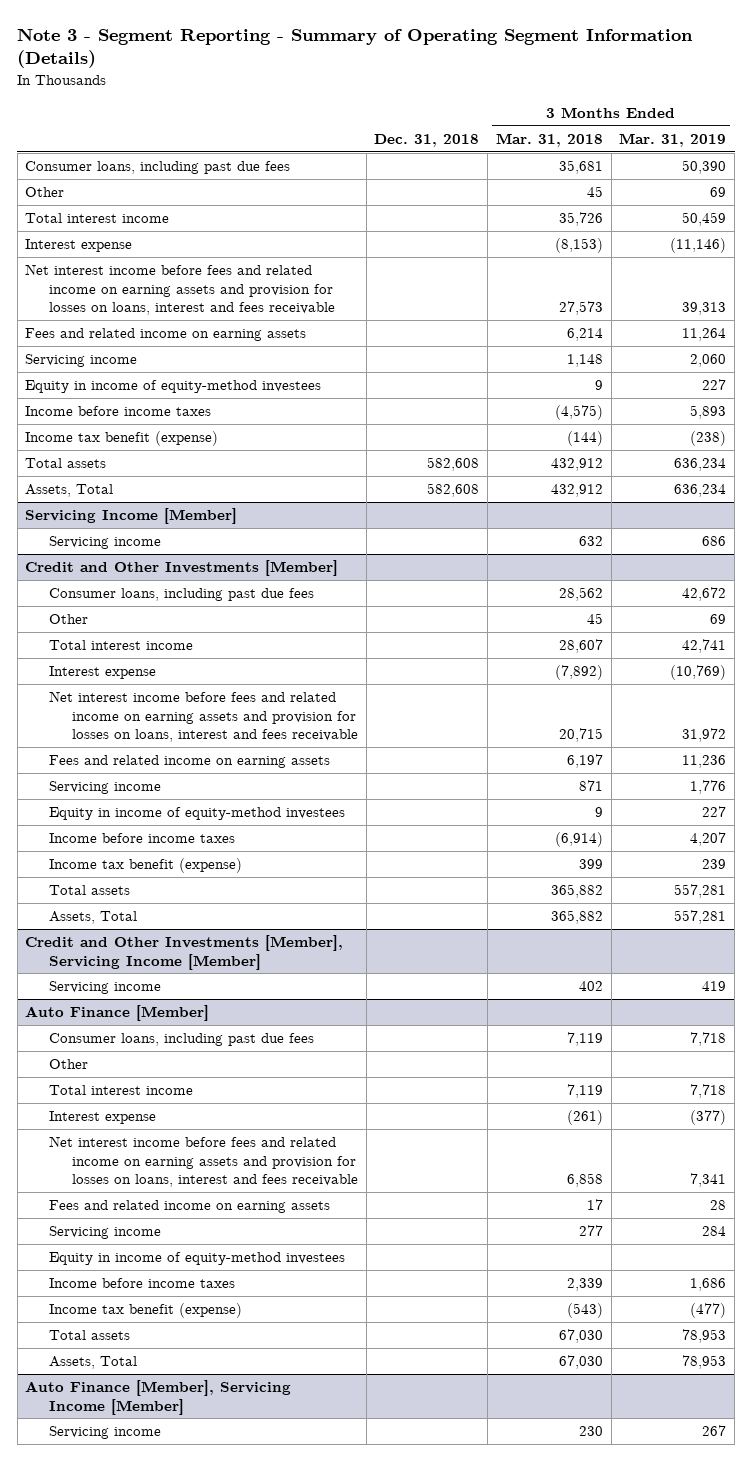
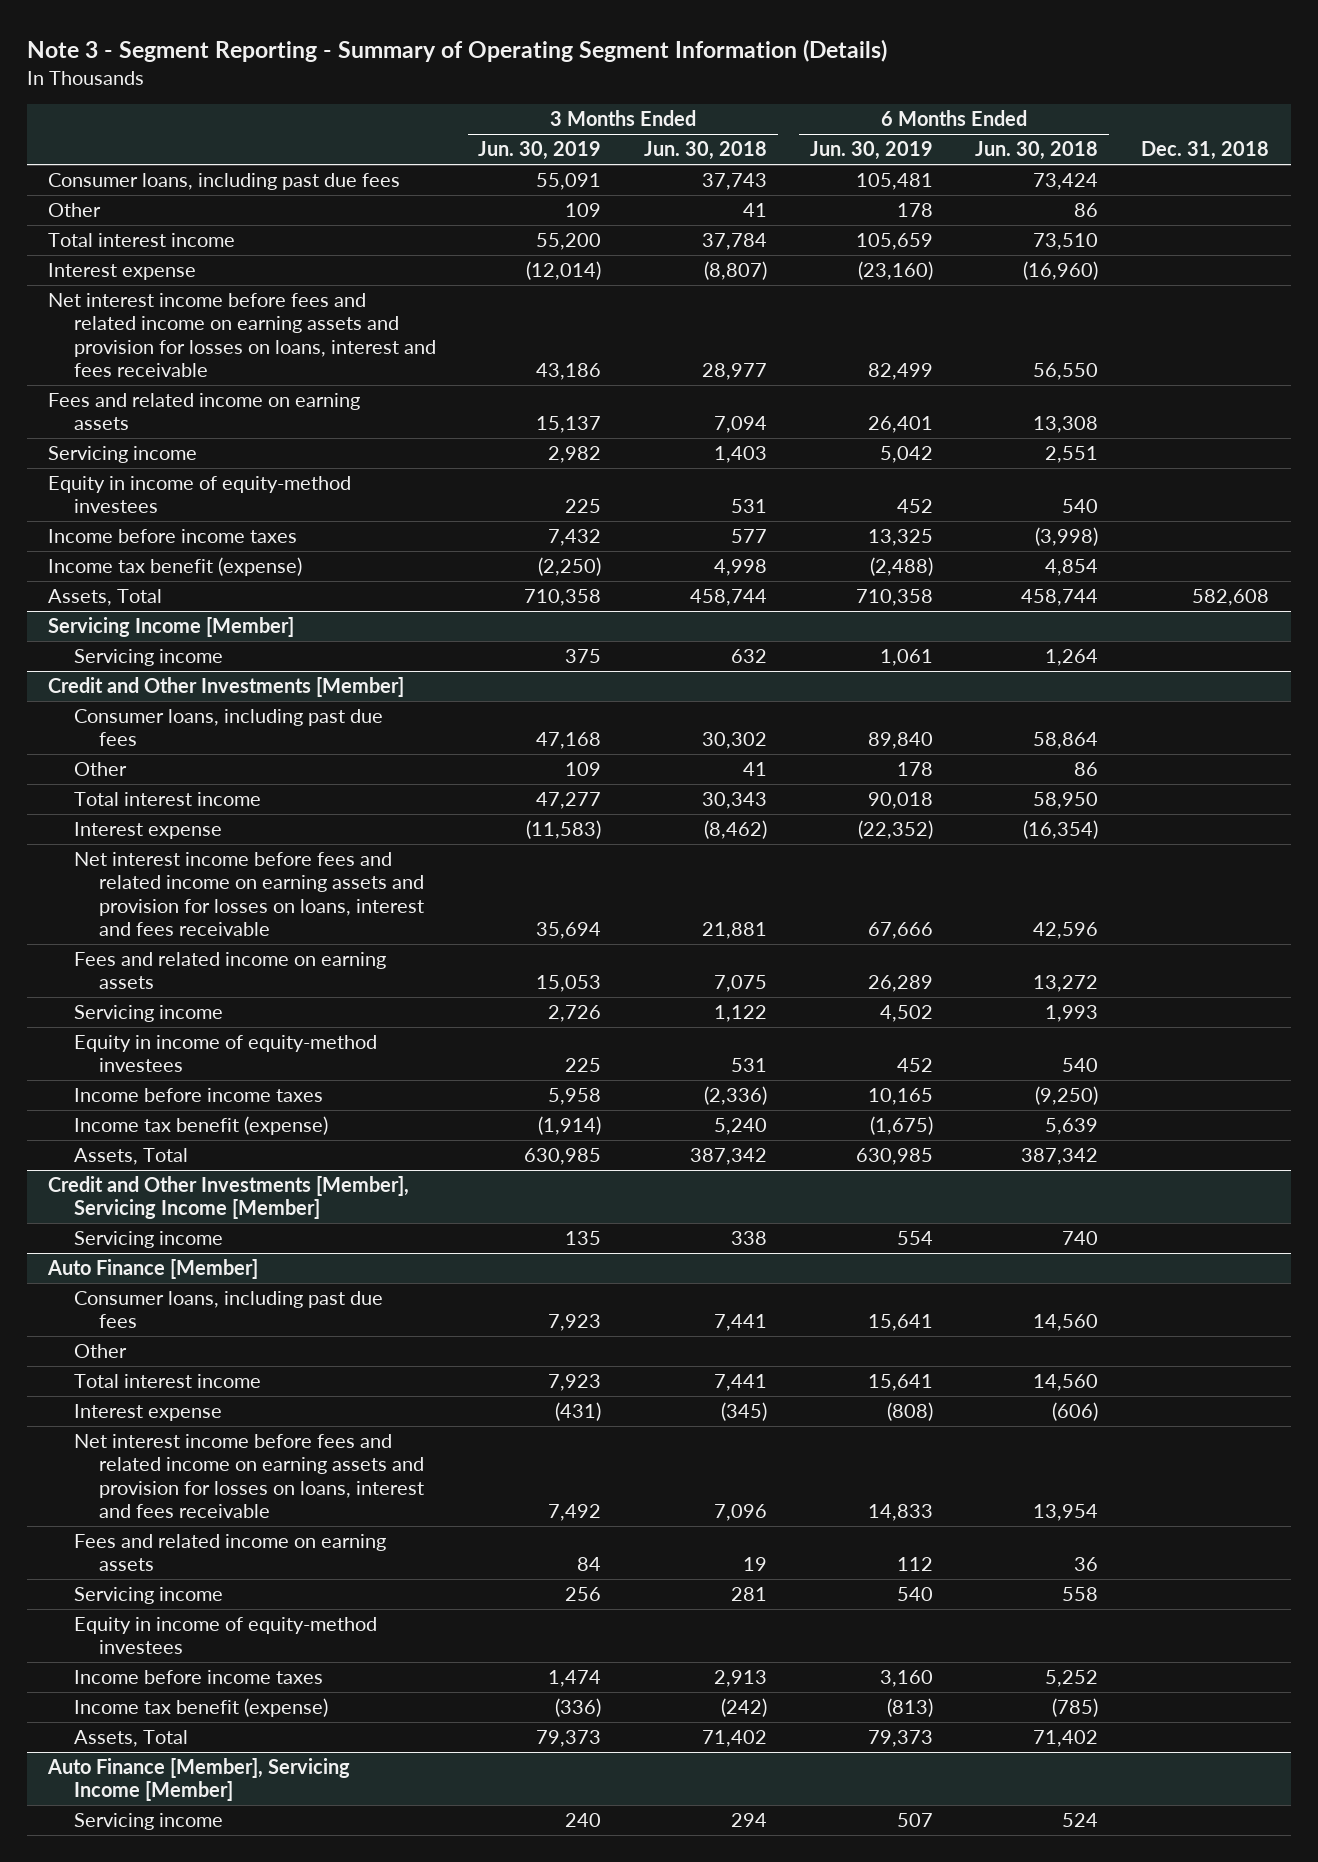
- | Dec. 31, 2018 | 3 Months Ended Mar. 31, 2018 | 3 Months Ended Mar. 31, 2019
+ | 3 Months Ended Jun. 30, 2019 | 3 Months Ended Jun. 30, 2018 | 6 Months Ended Jun. 30, 2019 | 6 Months Ended Jun. 30, 2018 | Dec. 31, 2018
- Total assets | 582,608 | 432,912 | 636,234
@ Credit and Other Investments [Member]
- Total assets | | 365,882 | 557,281
@ Auto Finance [Member]
- Total assets | | 67,030 | 78,953

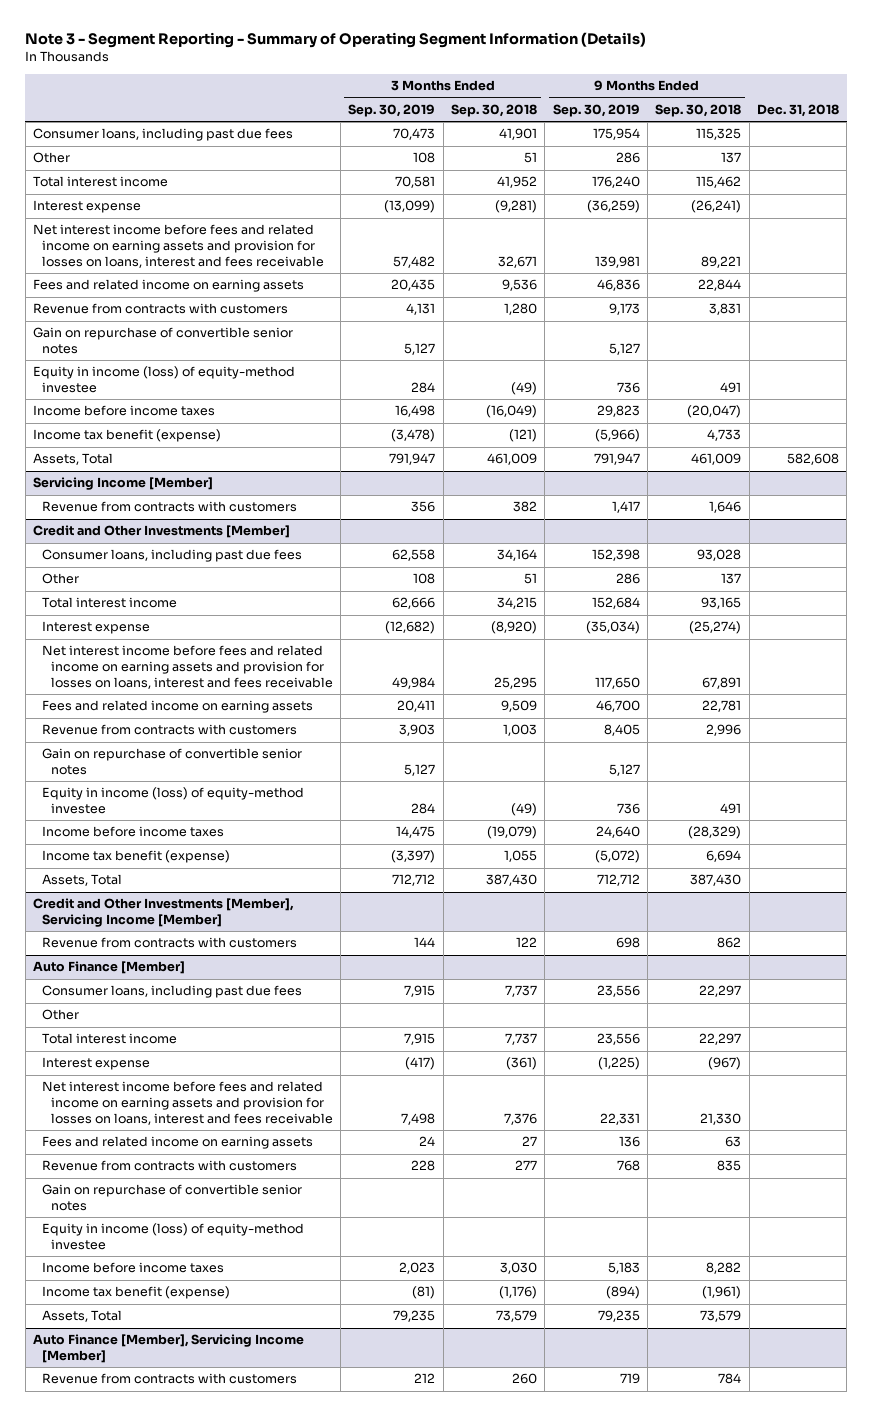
- | 3 Months Ended Jun. 30, 2019 | 3 Months Ended Jun. 30, 2018 | 6 Months Ended Jun. 30, 2019 | 6 Months Ended Jun. 30, 2018 | Dec. 31, 2018
+ | 3 Months Ended Sep. 30, 2019 | 3 Months Ended Sep. 30, 2018 | 9 Months Ended Sep. 30, 2019 | 9 Months Ended Sep. 30, 2018 | Dec. 31, 2018
- Servicing income | 2,982 | 1,403 | 5,042 | 2,551 |
- Equity in income of equity-method investees | 225 | 531 | 452 | 540 |
+ Revenue from contracts with customers | 4,131 | 1,280 | 9,173 | 3,831 |
+ Gain on repurchase of convertible senior notes | 5,127 | | 5,127 | |
+ Equity in income (loss) of equity-method investee | 284 | (49) | 736 | 491 |
@ Servicing Income [Member]
- Servicing income | 375 | 632 | 1,061 | 1,264 |
+ Revenue from contracts with customers | 356 | 382 | 1,417 | 1,646 |
@ Credit and Other Investments [Member]
- Servicing income | 2,726 | 1,122 | 4,502 | 1,993 |
- Equity in income of equity-method investees | 225 | 531 | 452 | 540 |
+ Revenue from contracts with customers | 3,903 | 1,003 | 8,405 | 2,996 |
+ Gain on repurchase of convertible senior notes | 5,127 | | 5,127 | |
+ Equity in income (loss) of equity-method investee | 284 | (49) | 736 | 491 |
@ Credit and Other Investments [Member], Servicing Income [Member]
- Servicing income | 135 | 338 | 554 | 740 |
+ Revenue from contracts with customers | 144 | 122 | 698 | 862 |
@ Auto Finance [Member]
- Servicing income | 256 | 281 | 540 | 558 |
- Equity in income of equity-method investees
+ Revenue from contracts with customers | 228 | 277 | 768 | 835 |
+ Gain on repurchase of convertible senior notes
+ Equity in income (loss) of equity-method investee
@ Auto Finance [Member], Servicing Income [Member]
- Servicing income | 240 | 294 | 507 | 524 |
+ Revenue from contracts with customers | 212 | 260 | 719 | 784 |

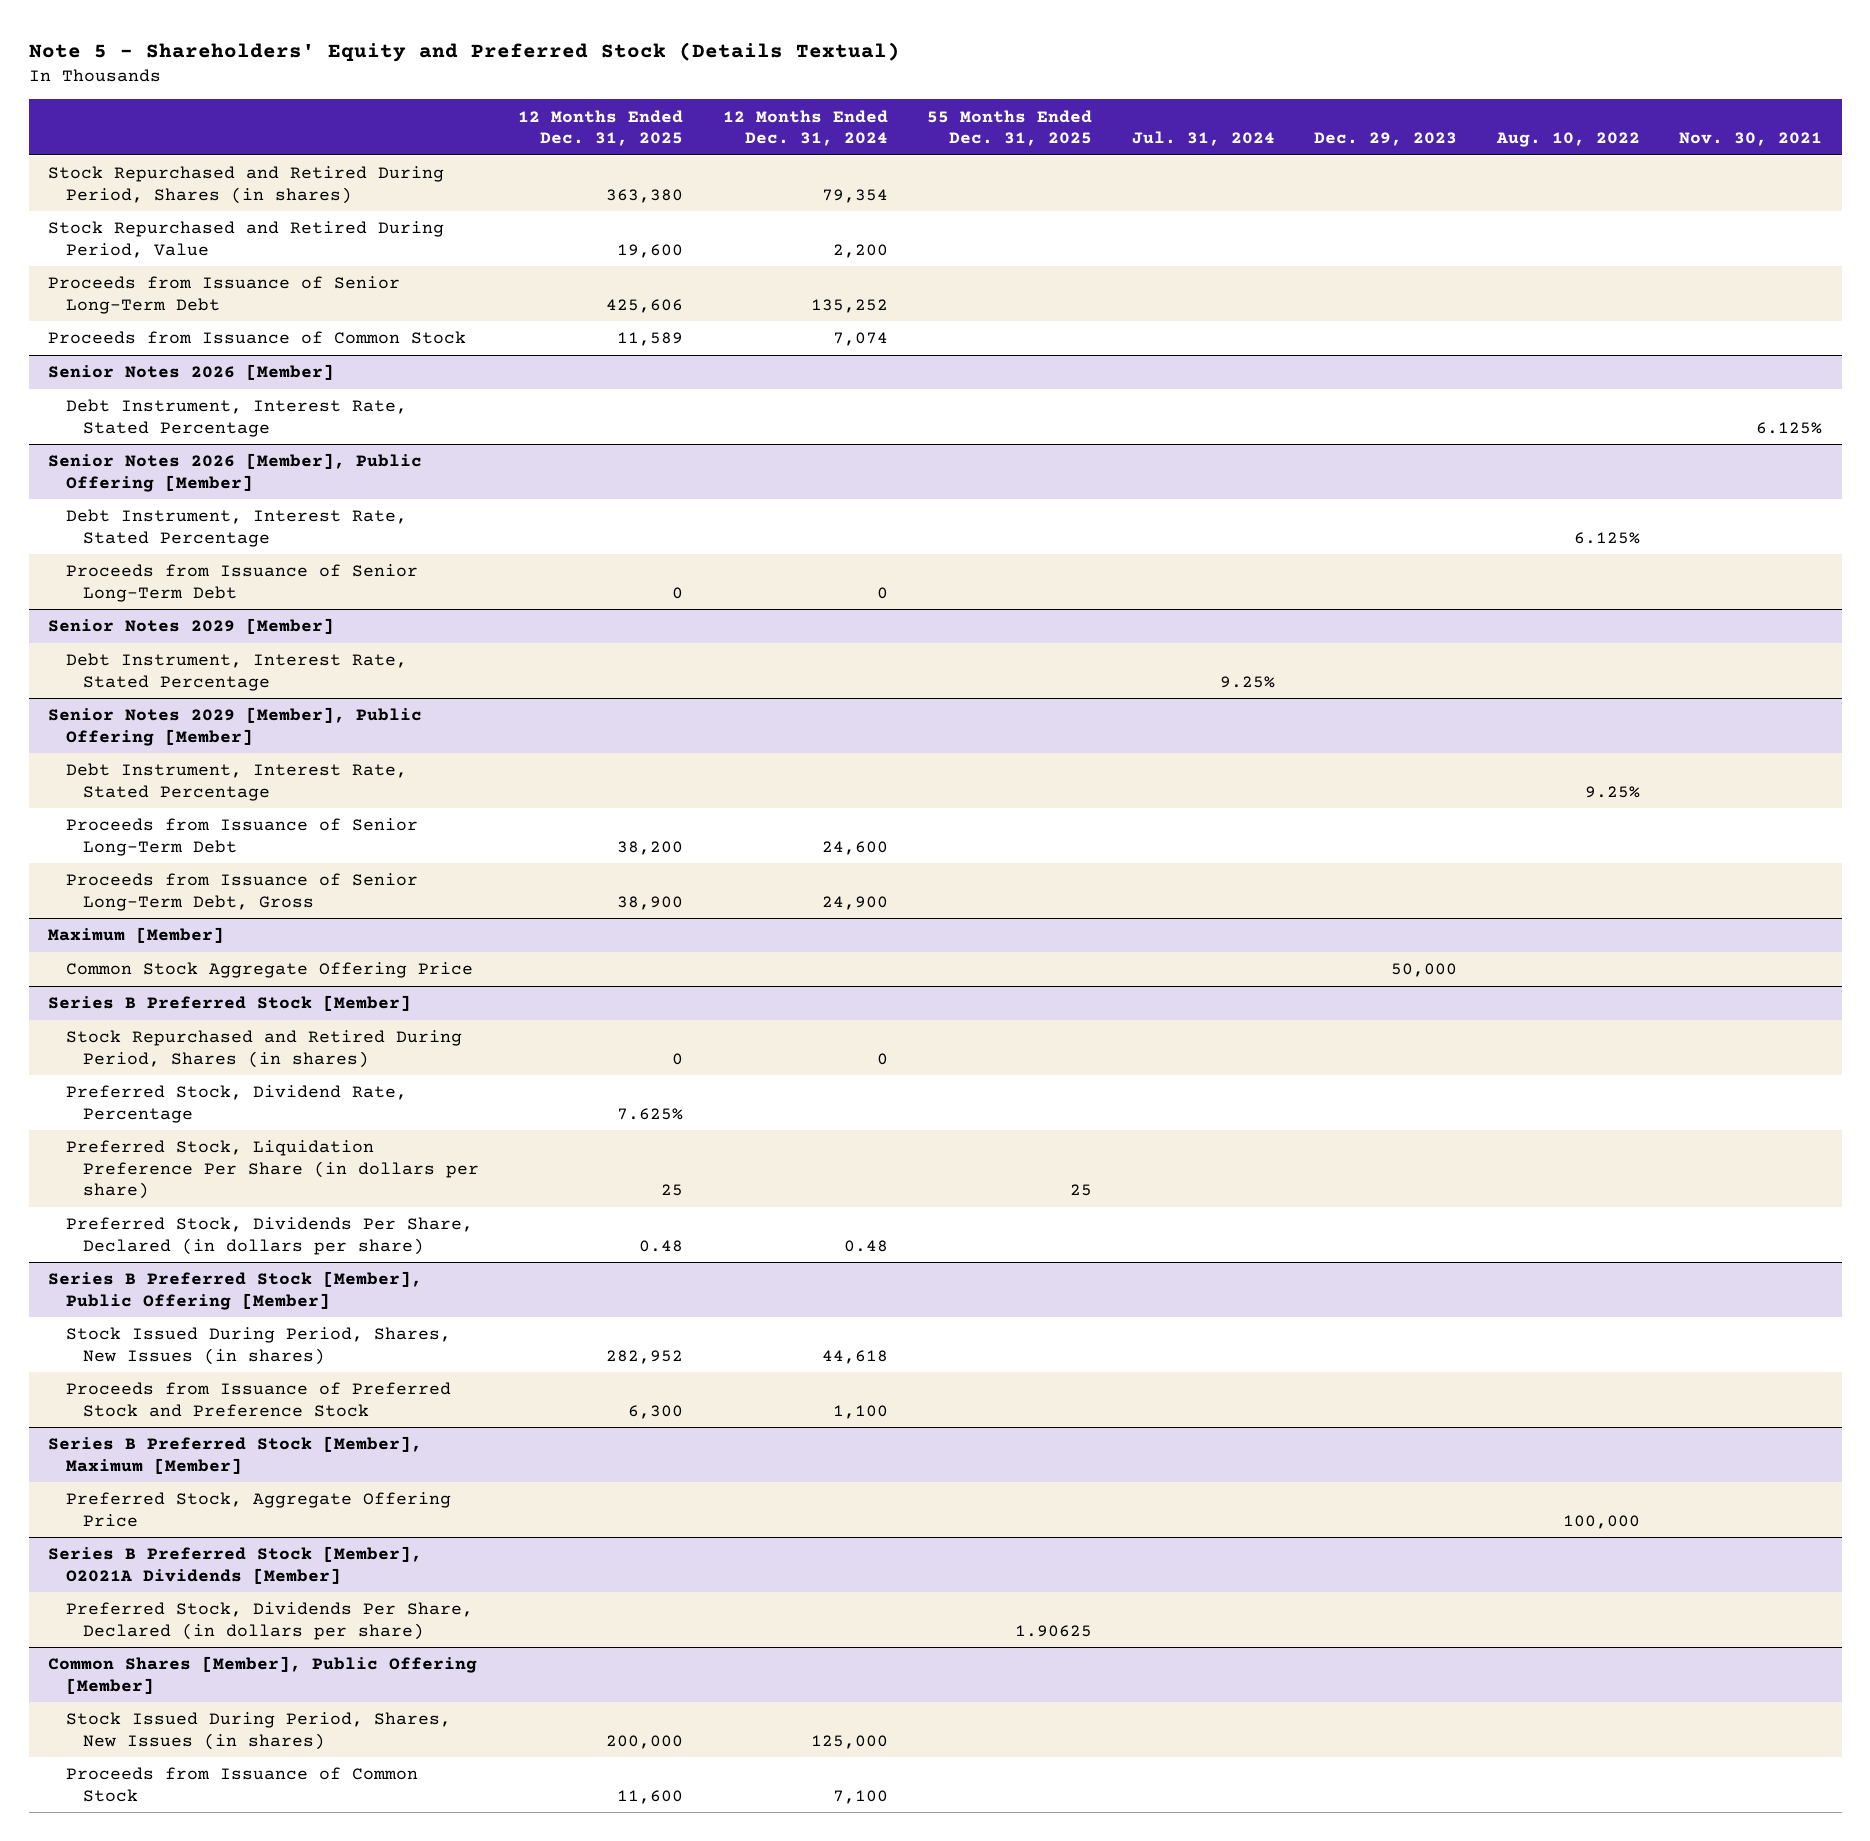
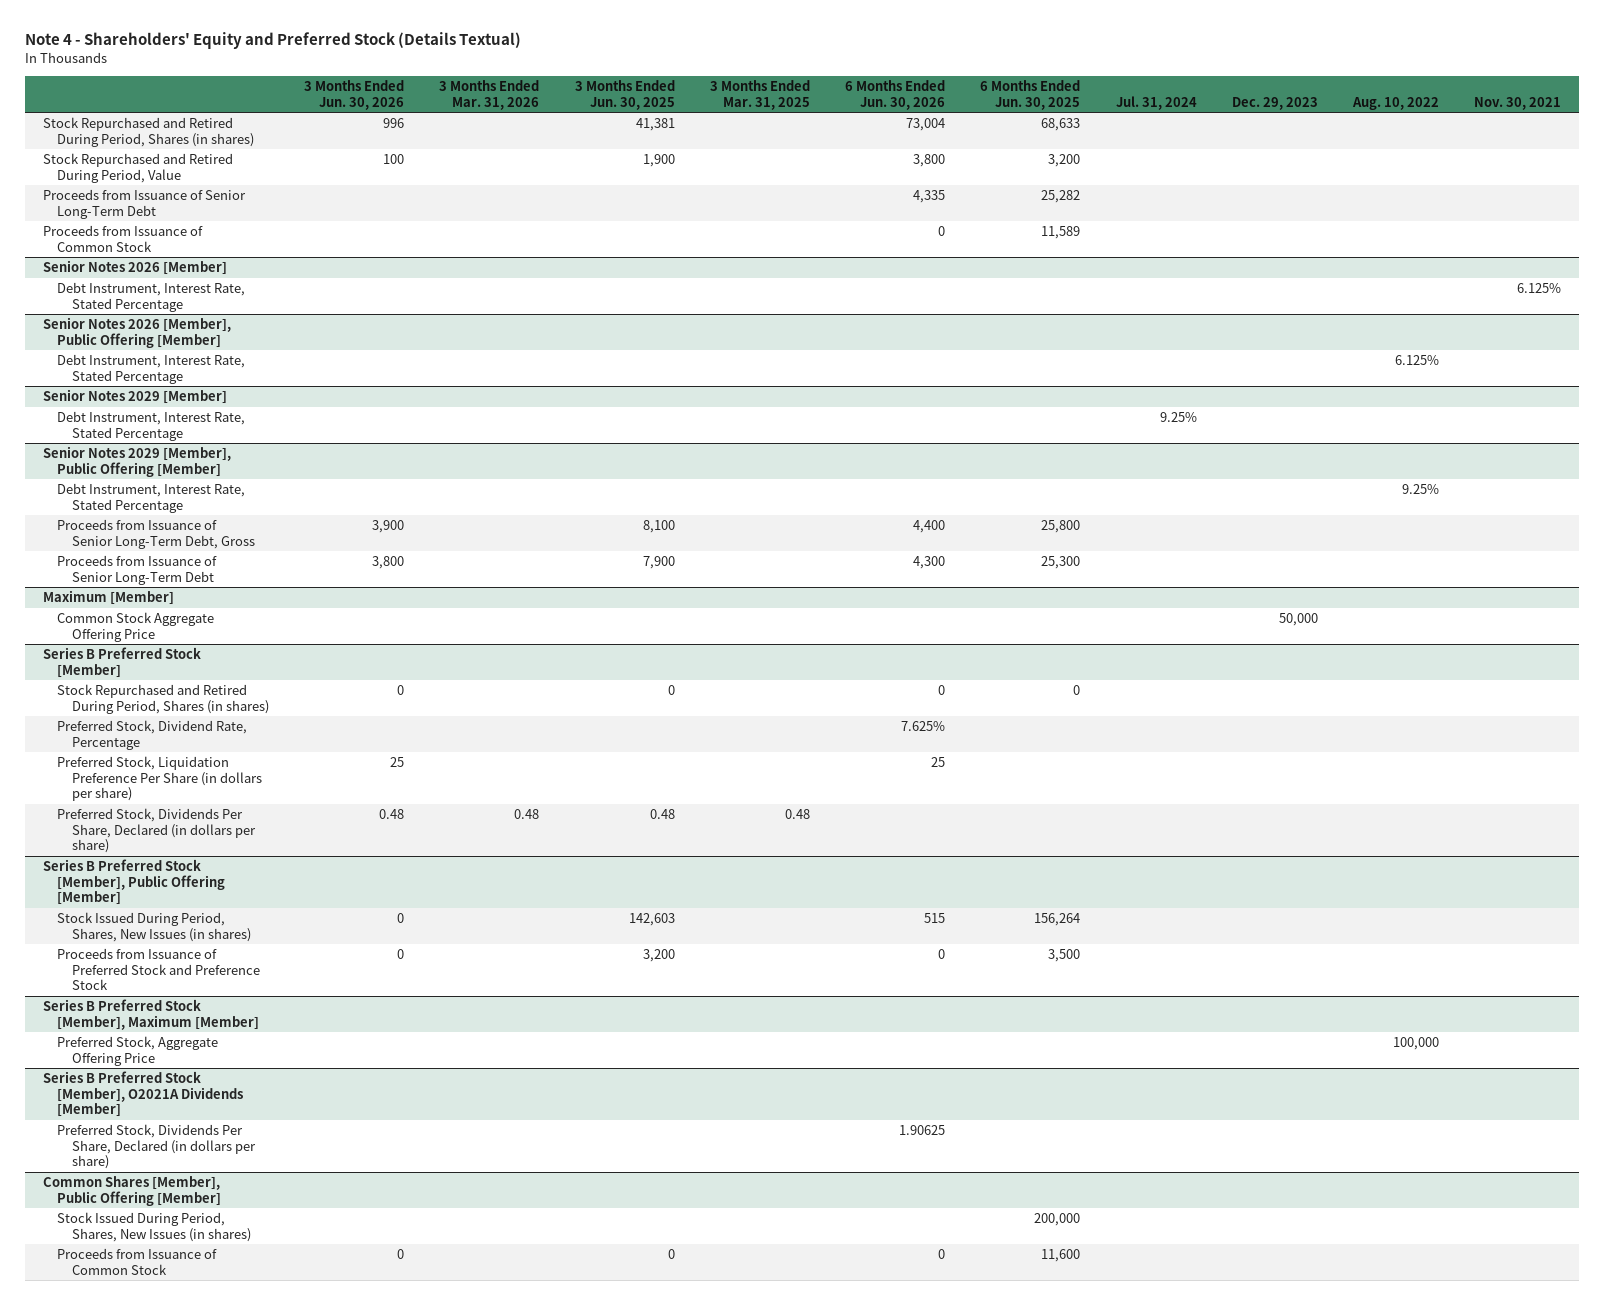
- Note 5 - Shareholders' Equity and Preferred Stock (Details Textual)
+ Note 4 - Shareholders' Equity and Preferred Stock (Details Textual)
- | 12 Months Ended Dec. 31, 2025 | 12 Months Ended Dec. 31, 2024 | 55 Months Ended Dec. 31, 2025 | Jul. 31, 2024 | Dec. 29, 2023 | Aug. 10, 2022 | Nov. 30, 2021
+ | 3 Months Ended Jun. 30, 2026 | 3 Months Ended Mar. 31, 2026 | 3 Months Ended Jun. 30, 2025 | 3 Months Ended Mar. 31, 2025 | 6 Months Ended Jun. 30, 2026 | 6 Months Ended Jun. 30, 2025 | Jul. 31, 2024 | Dec. 29, 2023 | Aug. 10, 2022 | Nov. 30, 2021
@ Senior Notes 2026 [Member], Public Offering [Member]
- Proceeds from Issuance of Senior Long-Term Debt | 0 | 0 | | | | |
@ Senior Notes 2029 [Member], Public Offering [Member]
moved down: Proceeds from Issuance of Senior Long-Term Debt | 3,800 | | 7,900 | | 4,300 | 25,300 | | | |

